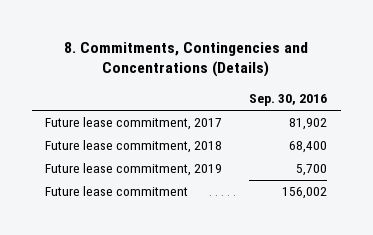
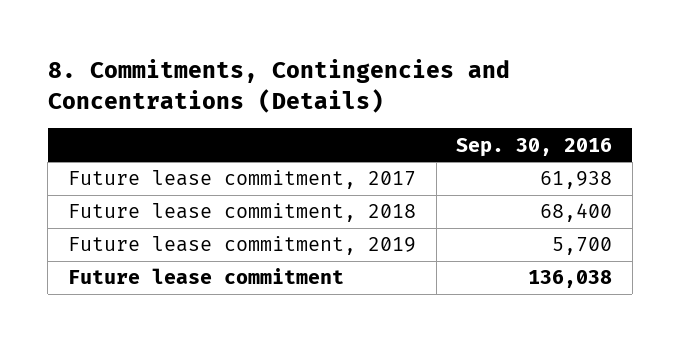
- Future lease commitment, 2017 | 81,902
+ Future lease commitment, 2017 | 61,938
- Future lease commitment | 156,002
+ Future lease commitment | 136,038

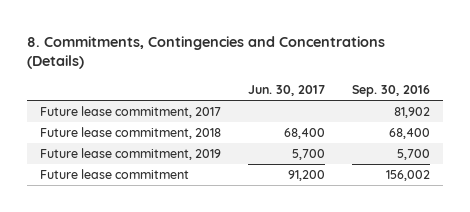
- | Sep. 30, 2016
+ | Jun. 30, 2017 | Sep. 30, 2016
- Future lease commitment, 2017 | 61,938
+ Future lease commitment, 2017 | | 81,902
- Future lease commitment | 136,038
+ Future lease commitment | 91,200 | 156,002

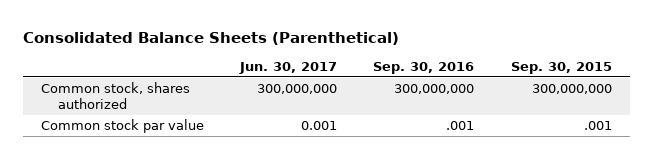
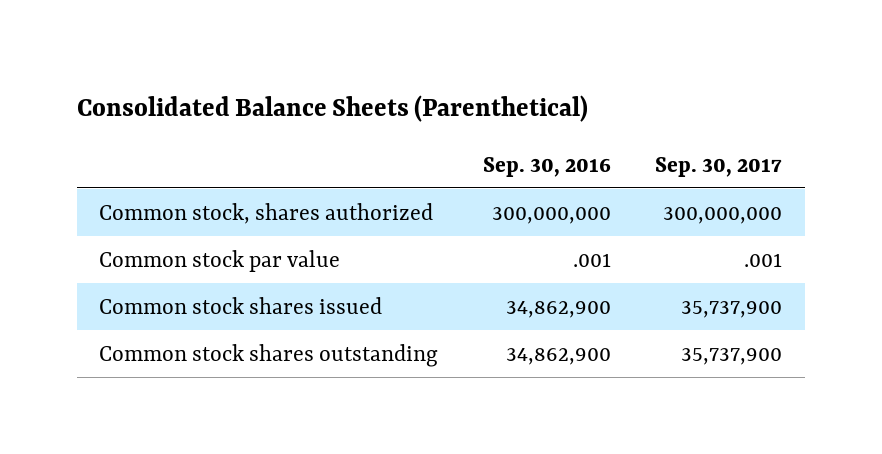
- | Jun. 30, 2017 | Sep. 30, 2016 | Sep. 30, 2015
+ | Sep. 30, 2016 | Sep. 30, 2017
+ Common stock shares issued | 34,862,900 | 35,737,900
+ Common stock shares outstanding | 34,862,900 | 35,737,900

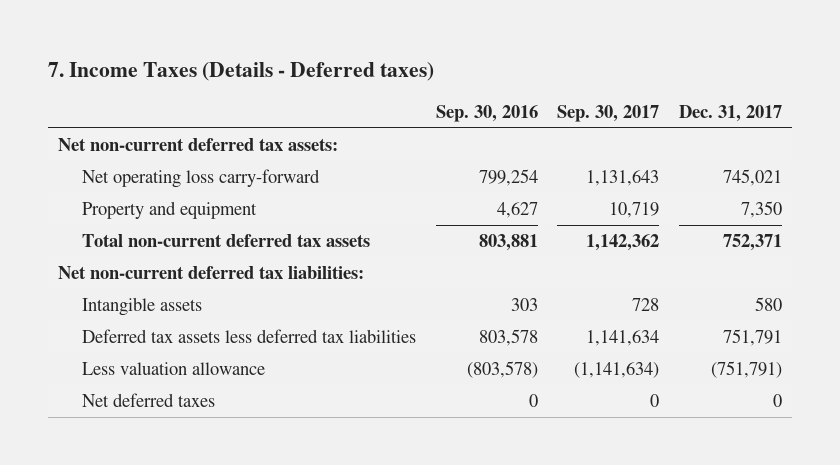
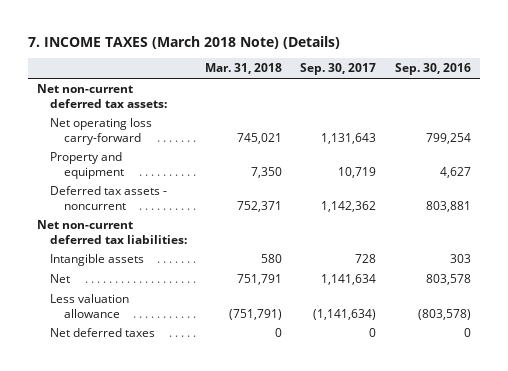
- 7. Income Taxes (Details - Deferred taxes)
+ 7. INCOME TAXES (March 2018 Note) (Details)
- | Sep. 30, 2016 | Sep. 30, 2017 | Dec. 31, 2017
+ | Mar. 31, 2018 | Sep. 30, 2017 | Sep. 30, 2016
- Total non-current deferred tax assets | 803,881 | 1,142,362 | 752,371
+ Deferred tax assets - noncurrent | 752,371 | 1,142,362 | 803,881
- Deferred tax assets less deferred tax liabilities | 803,578 | 1,141,634 | 751,791
+ Net | 751,791 | 1,141,634 | 803,578

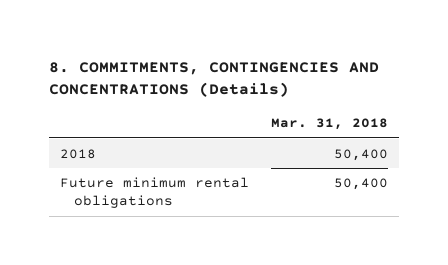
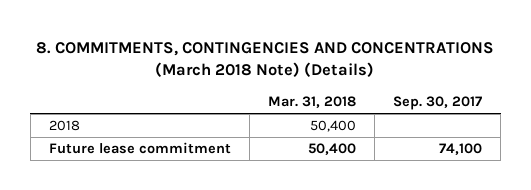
- 8. COMMITMENTS, CONTINGENCIES AND CONCENTRATIONS (Details)
+ 8. COMMITMENTS, CONTINGENCIES AND CONCENTRATIONS (March 2018 Note) (Details)
- | Mar. 31, 2018
+ | Mar. 31, 2018 | Sep. 30, 2017
- Future minimum rental obligations | 50,400
+ Future lease commitment | 50,400 | 74,100

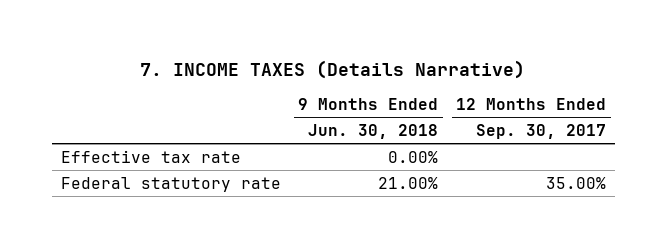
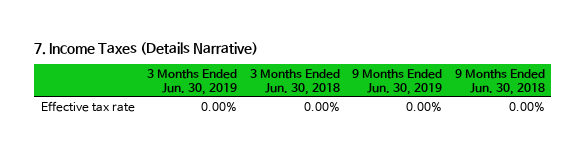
- 7. INCOME TAXES (Details Narrative)
+ 7. Income Taxes (Details Narrative)
- | 9 Months Ended Jun. 30, 2018 | 12 Months Ended Sep. 30, 2017
+ | 3 Months Ended Jun. 30, 2019 | 3 Months Ended Jun. 30, 2018 | 9 Months Ended Jun. 30, 2019 | 9 Months Ended Jun. 30, 2018
- Federal statutory rate | 21.00% | 35.00%

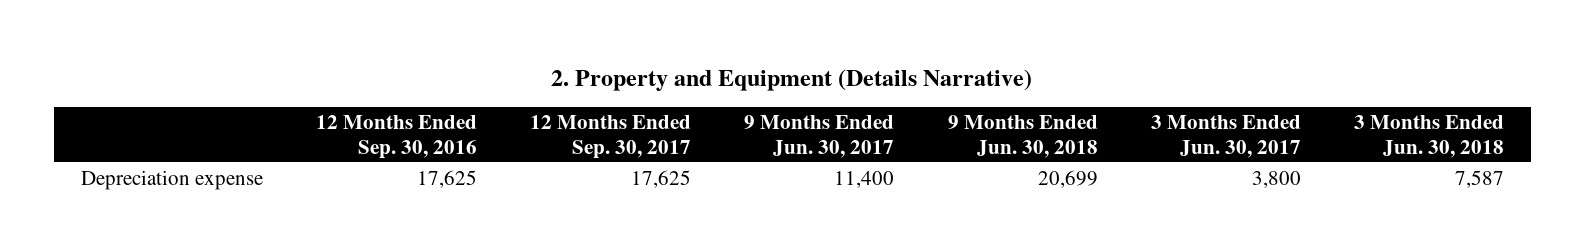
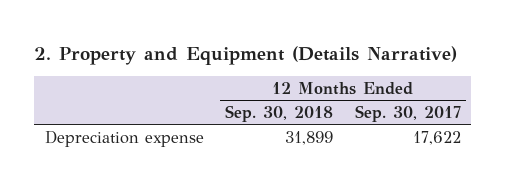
- | 12 Months Ended Sep. 30, 2016 | 12 Months Ended Sep. 30, 2017 | 9 Months Ended Jun. 30, 2017 | 9 Months Ended Jun. 30, 2018 | 3 Months Ended Jun. 30, 2017 | 3 Months Ended Jun. 30, 2018
+ | 12 Months Ended Sep. 30, 2018 | 12 Months Ended Sep. 30, 2017
- Depreciation expense | 17,625 | 17,625 | 11,400 | 20,699 | 3,800 | 7,587
+ Depreciation expense | 31,899 | 17,622

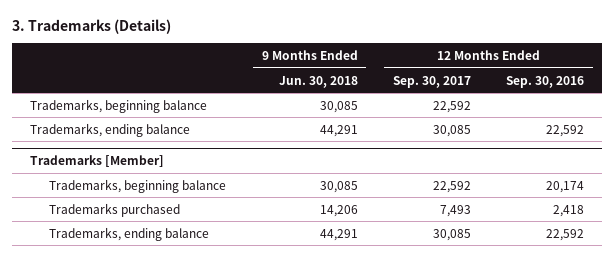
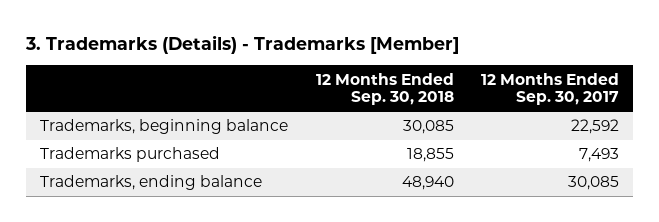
- 3. Trademarks (Details)
+ 3. Trademarks (Details) - Trademarks [Member]
- | 9 Months Ended Jun. 30, 2018 | 12 Months Ended Sep. 30, 2017 | 12 Months Ended Sep. 30, 2016
+ | 12 Months Ended Sep. 30, 2018 | 12 Months Ended Sep. 30, 2017
- Trademarks, ending balance | 44,291 | 30,085 | 22,592
- Trademarks [Member]
- Trademarks, beginning balance | 30,085 | 22,592 | 20,174

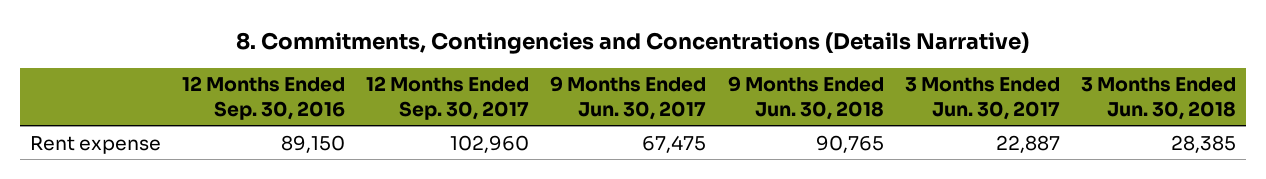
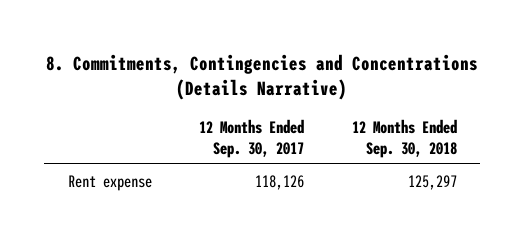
- | 12 Months Ended Sep. 30, 2016 | 12 Months Ended Sep. 30, 2017 | 9 Months Ended Jun. 30, 2017 | 9 Months Ended Jun. 30, 2018 | 3 Months Ended Jun. 30, 2017 | 3 Months Ended Jun. 30, 2018
+ | 12 Months Ended Sep. 30, 2017 | 12 Months Ended Sep. 30, 2018
- Rent expense | 89,150 | 102,960 | 67,475 | 90,765 | 22,887 | 28,385
+ Rent expense | 118,126 | 125,297

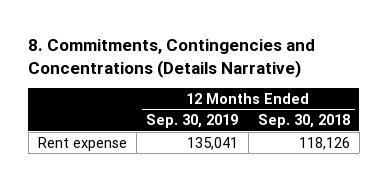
- | 12 Months Ended Sep. 30, 2017 | 12 Months Ended Sep. 30, 2018
+ | 12 Months Ended Sep. 30, 2019 | 12 Months Ended Sep. 30, 2018
- Rent expense | 118,126 | 125,297
+ Rent expense | 135,041 | 118,126

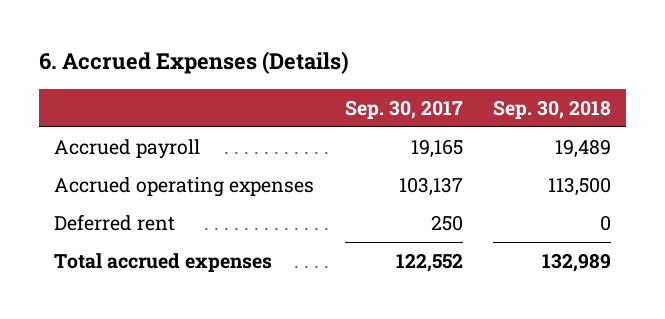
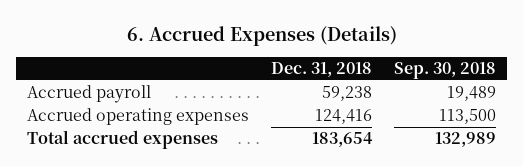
- | Sep. 30, 2017 | Sep. 30, 2018
+ | Dec. 31, 2018 | Sep. 30, 2018
- Deferred rent | 250 | 0

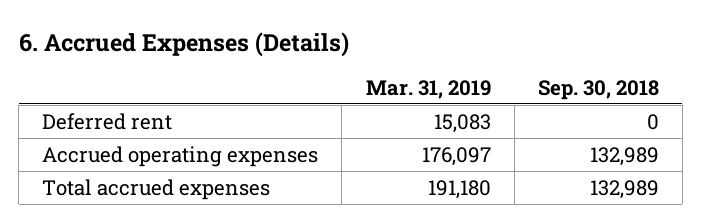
- | Dec. 31, 2018 | Sep. 30, 2018
+ | Mar. 31, 2019 | Sep. 30, 2018
- Accrued payroll | 59,238 | 19,489
- Accrued operating expenses | 124,416 | 113,500
+ Deferred rent | 15,083 | 0
+ Accrued operating expenses | 176,097 | 132,989

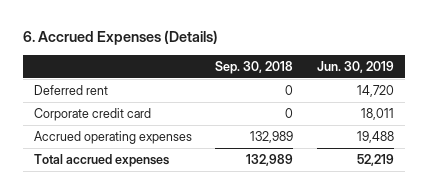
- | Mar. 31, 2019 | Sep. 30, 2018
+ | Sep. 30, 2018 | Jun. 30, 2019
+ Corporate credit card | 0 | 18,011

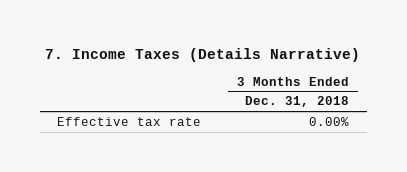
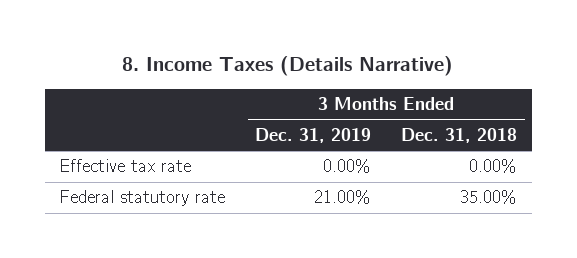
- 7. Income Taxes (Details Narrative)
+ 8. Income Taxes (Details Narrative)
- | 3 Months Ended Dec. 31, 2018
+ | 3 Months Ended Dec. 31, 2019 | 3 Months Ended Dec. 31, 2018
+ Federal statutory rate | 21.00% | 35.00%

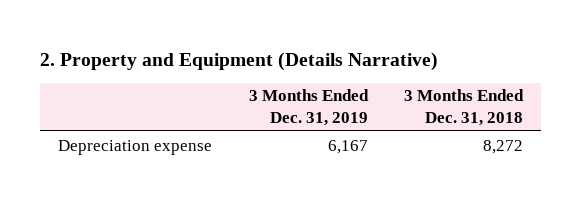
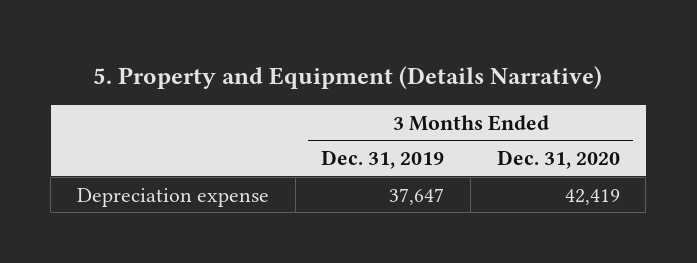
- 2. Property and Equipment (Details Narrative)
+ 5. Property and Equipment (Details Narrative)
- | 3 Months Ended Dec. 31, 2019 | 3 Months Ended Dec. 31, 2018
+ | 3 Months Ended Dec. 31, 2019 | 3 Months Ended Dec. 31, 2020
- Depreciation expense | 6,167 | 8,272
+ Depreciation expense | 37,647 | 42,419

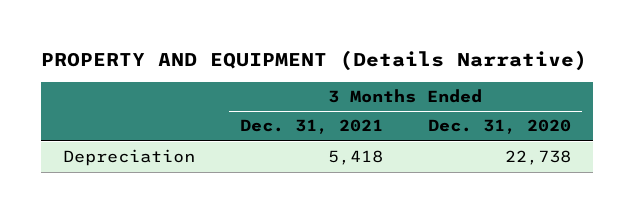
- 5. Property and Equipment (Details Narrative)
+ PROPERTY AND EQUIPMENT (Details Narrative)
- | 3 Months Ended Dec. 31, 2019 | 3 Months Ended Dec. 31, 2020
+ | 3 Months Ended Dec. 31, 2021 | 3 Months Ended Dec. 31, 2020
- Depreciation expense | 37,647 | 42,419
+ Depreciation | 5,418 | 22,738

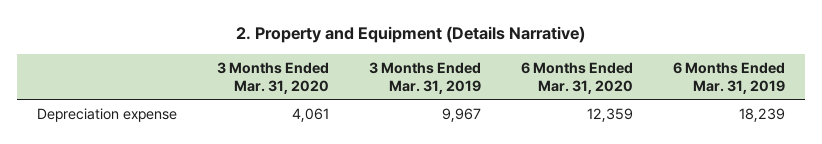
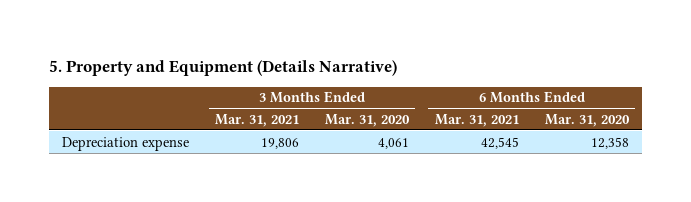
- 2. Property and Equipment (Details Narrative)
+ 5. Property and Equipment (Details Narrative)
- | 3 Months Ended Mar. 31, 2020 | 3 Months Ended Mar. 31, 2019 | 6 Months Ended Mar. 31, 2020 | 6 Months Ended Mar. 31, 2019
+ | 3 Months Ended Mar. 31, 2021 | 3 Months Ended Mar. 31, 2020 | 6 Months Ended Mar. 31, 2021 | 6 Months Ended Mar. 31, 2020
- Depreciation expense | 4,061 | 9,967 | 12,359 | 18,239
+ Depreciation expense | 19,806 | 4,061 | 42,545 | 12,358

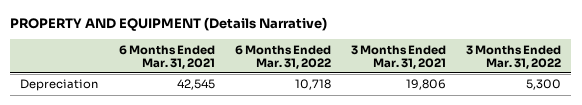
- 5. Property and Equipment (Details Narrative)
+ PROPERTY AND EQUIPMENT (Details Narrative)
- | 3 Months Ended Mar. 31, 2021 | 3 Months Ended Mar. 31, 2020 | 6 Months Ended Mar. 31, 2021 | 6 Months Ended Mar. 31, 2020
+ | 6 Months Ended Mar. 31, 2021 | 6 Months Ended Mar. 31, 2022 | 3 Months Ended Mar. 31, 2021 | 3 Months Ended Mar. 31, 2022
- Depreciation expense | 19,806 | 4,061 | 42,545 | 12,358
+ Depreciation | 42,545 | 10,718 | 19,806 | 5,300

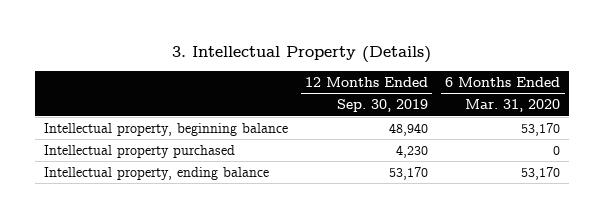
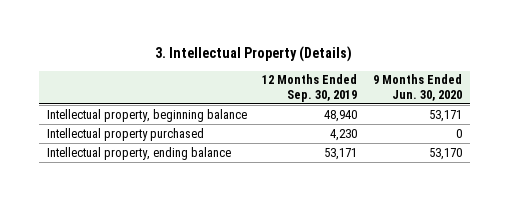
- | 12 Months Ended Sep. 30, 2019 | 6 Months Ended Mar. 31, 2020
+ | 12 Months Ended Sep. 30, 2019 | 9 Months Ended Jun. 30, 2020
- Intellectual property, ending balance | 53,170 | 53,170
+ Intellectual property, ending balance | 53,171 | 53,170

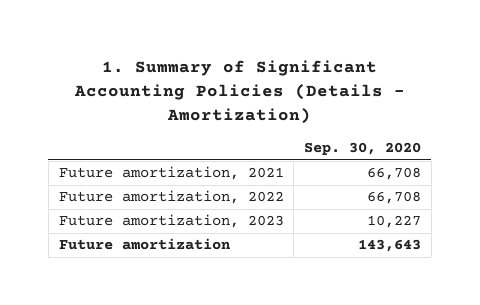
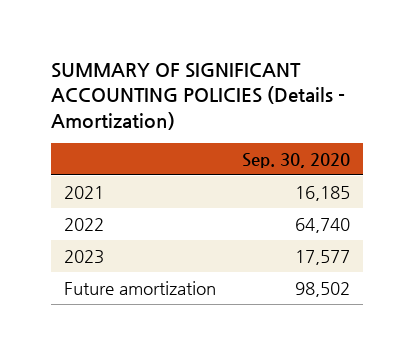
- 1. Summary of Significant Accounting Policies (Details - Amortization)
+ SUMMARY OF SIGNIFICANT ACCOUNTING POLICIES (Details - Amortization)
- Future amortization, 2021 | 66,708
- Future amortization, 2022 | 66,708
- Future amortization, 2023 | 10,227
- Future amortization | 143,643
+ 2021 | 16,185
+ 2022 | 64,740
+ 2023 | 17,577
+ Future amortization | 98,502

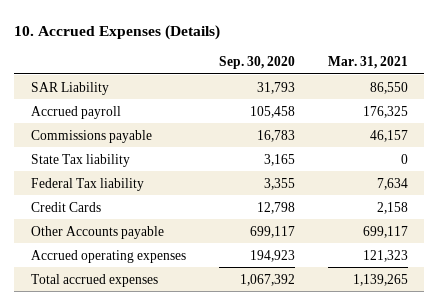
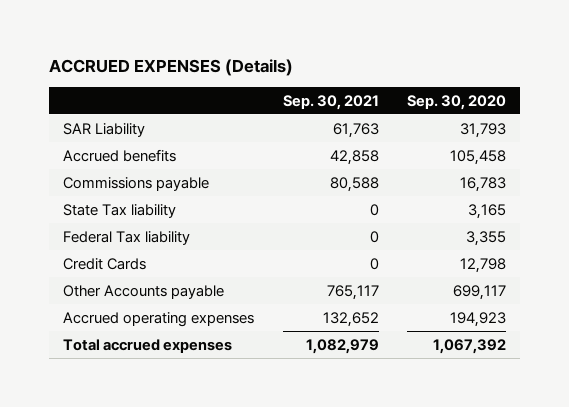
- 10. Accrued Expenses (Details)
+ ACCRUED EXPENSES (Details)
- | Sep. 30, 2020 | Mar. 31, 2021
+ | Sep. 30, 2021 | Sep. 30, 2020
- Accrued payroll | 105,458 | 176,325
+ Accrued benefits | 42,858 | 105,458

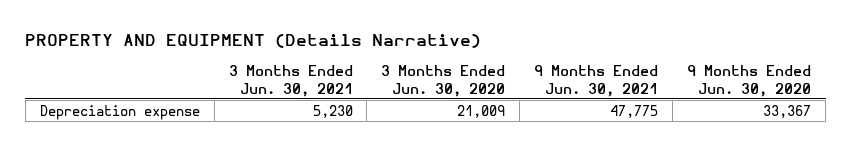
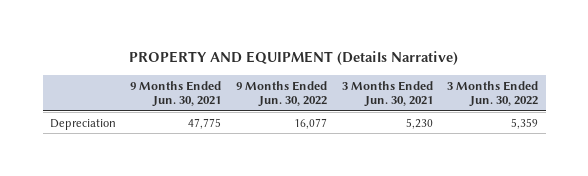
- | 3 Months Ended Jun. 30, 2021 | 3 Months Ended Jun. 30, 2020 | 9 Months Ended Jun. 30, 2021 | 9 Months Ended Jun. 30, 2020
+ | 9 Months Ended Jun. 30, 2021 | 9 Months Ended Jun. 30, 2022 | 3 Months Ended Jun. 30, 2021 | 3 Months Ended Jun. 30, 2022
- Depreciation expense | 5,230 | 21,009 | 47,775 | 33,367
+ Depreciation | 47,775 | 16,077 | 5,230 | 5,359

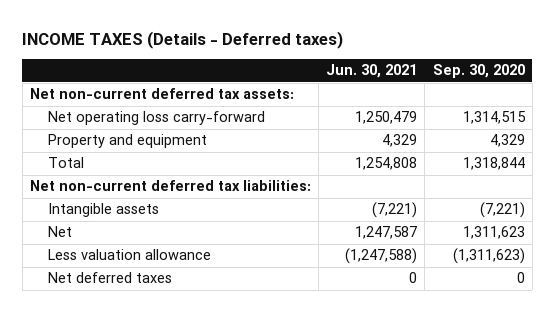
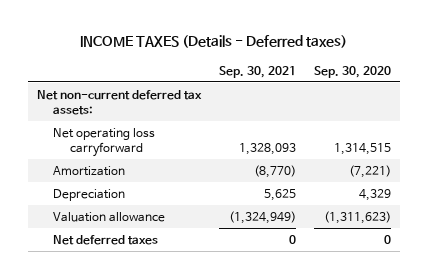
- | Jun. 30, 2021 | Sep. 30, 2020
+ | Sep. 30, 2021 | Sep. 30, 2020
- Net operating loss carry-forward | 1,250,479 | 1,314,515
- Property and equipment | 4,329 | 4,329
- Total | 1,254,808 | 1,318,844
- Net non-current deferred tax liabilities:
- Intangible assets | (7,221) | (7,221)
- Net | 1,247,587 | 1,311,623
- Less valuation allowance | (1,247,588) | (1,311,623)
+ Net operating loss carryforward | 1,328,093 | 1,314,515
+ Amortization | (8,770) | (7,221)
+ Depreciation | 5,625 | 4,329
+ Valuation allowance | (1,324,949) | (1,311,623)

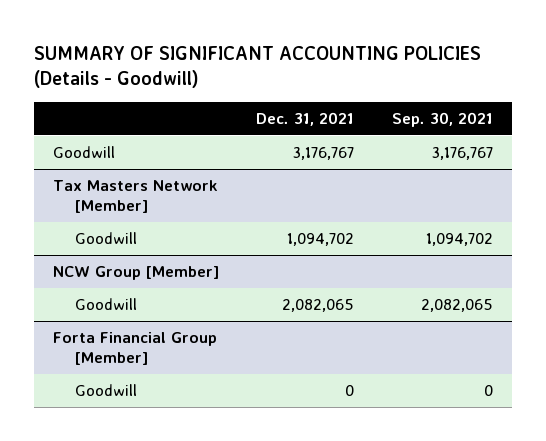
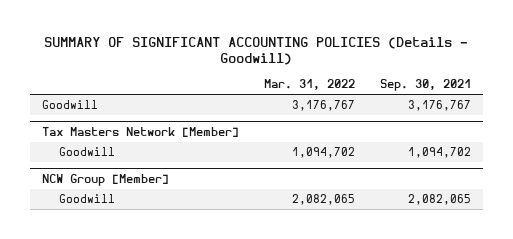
- | Dec. 31, 2021 | Sep. 30, 2021
+ | Mar. 31, 2022 | Sep. 30, 2021
- Forta Financial Group [Member]
- Goodwill | 0 | 0

